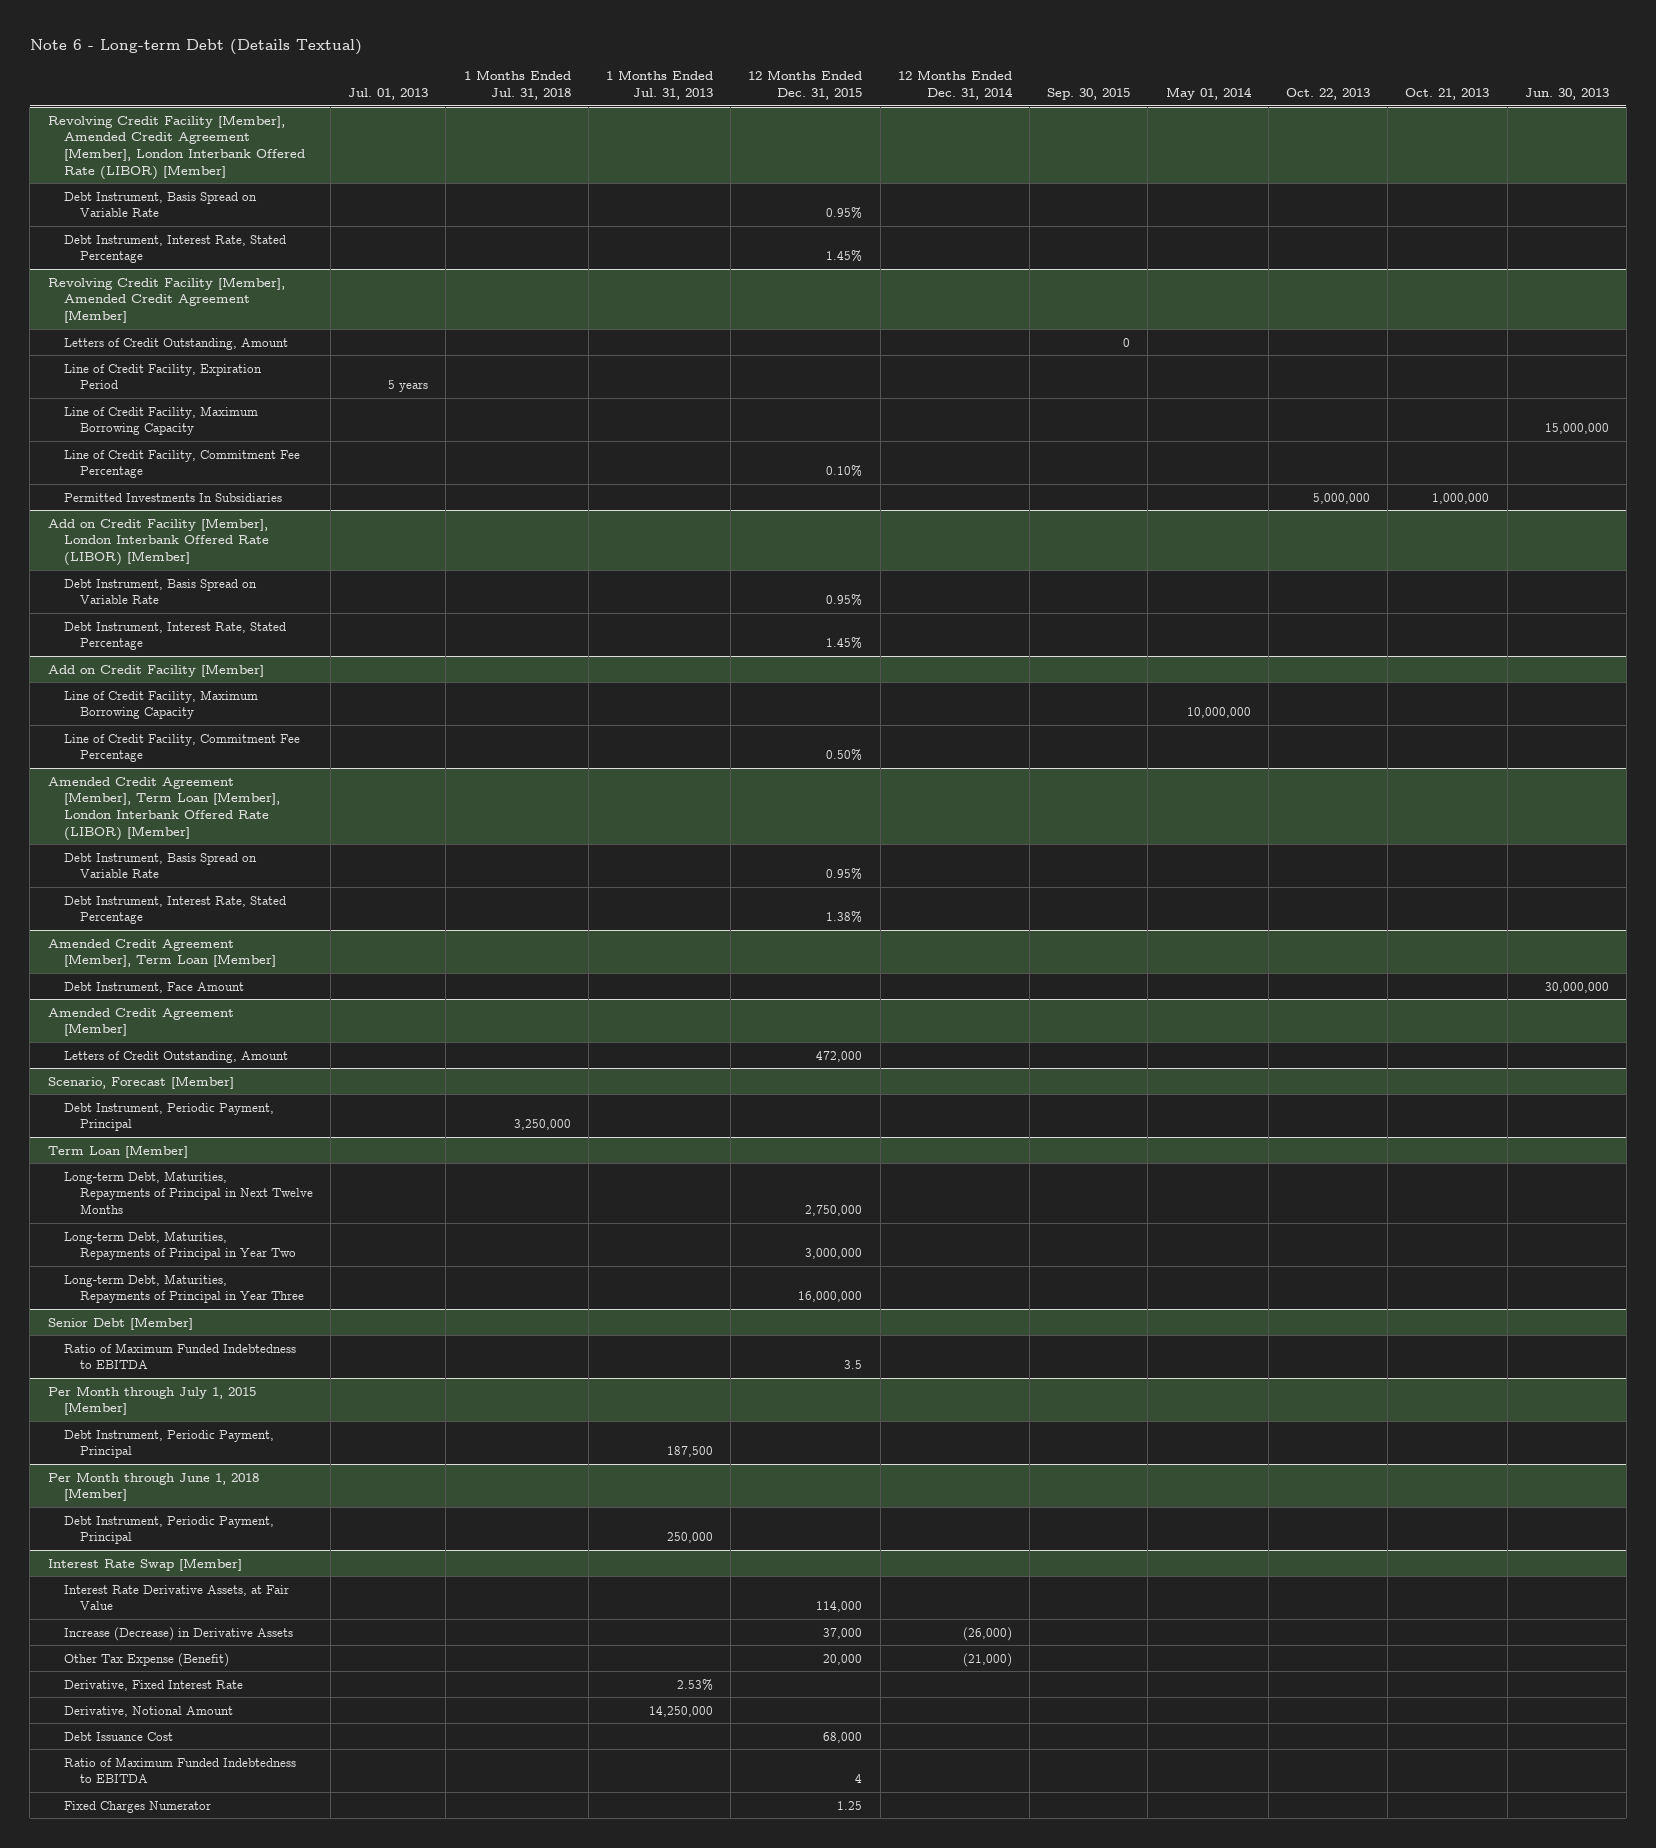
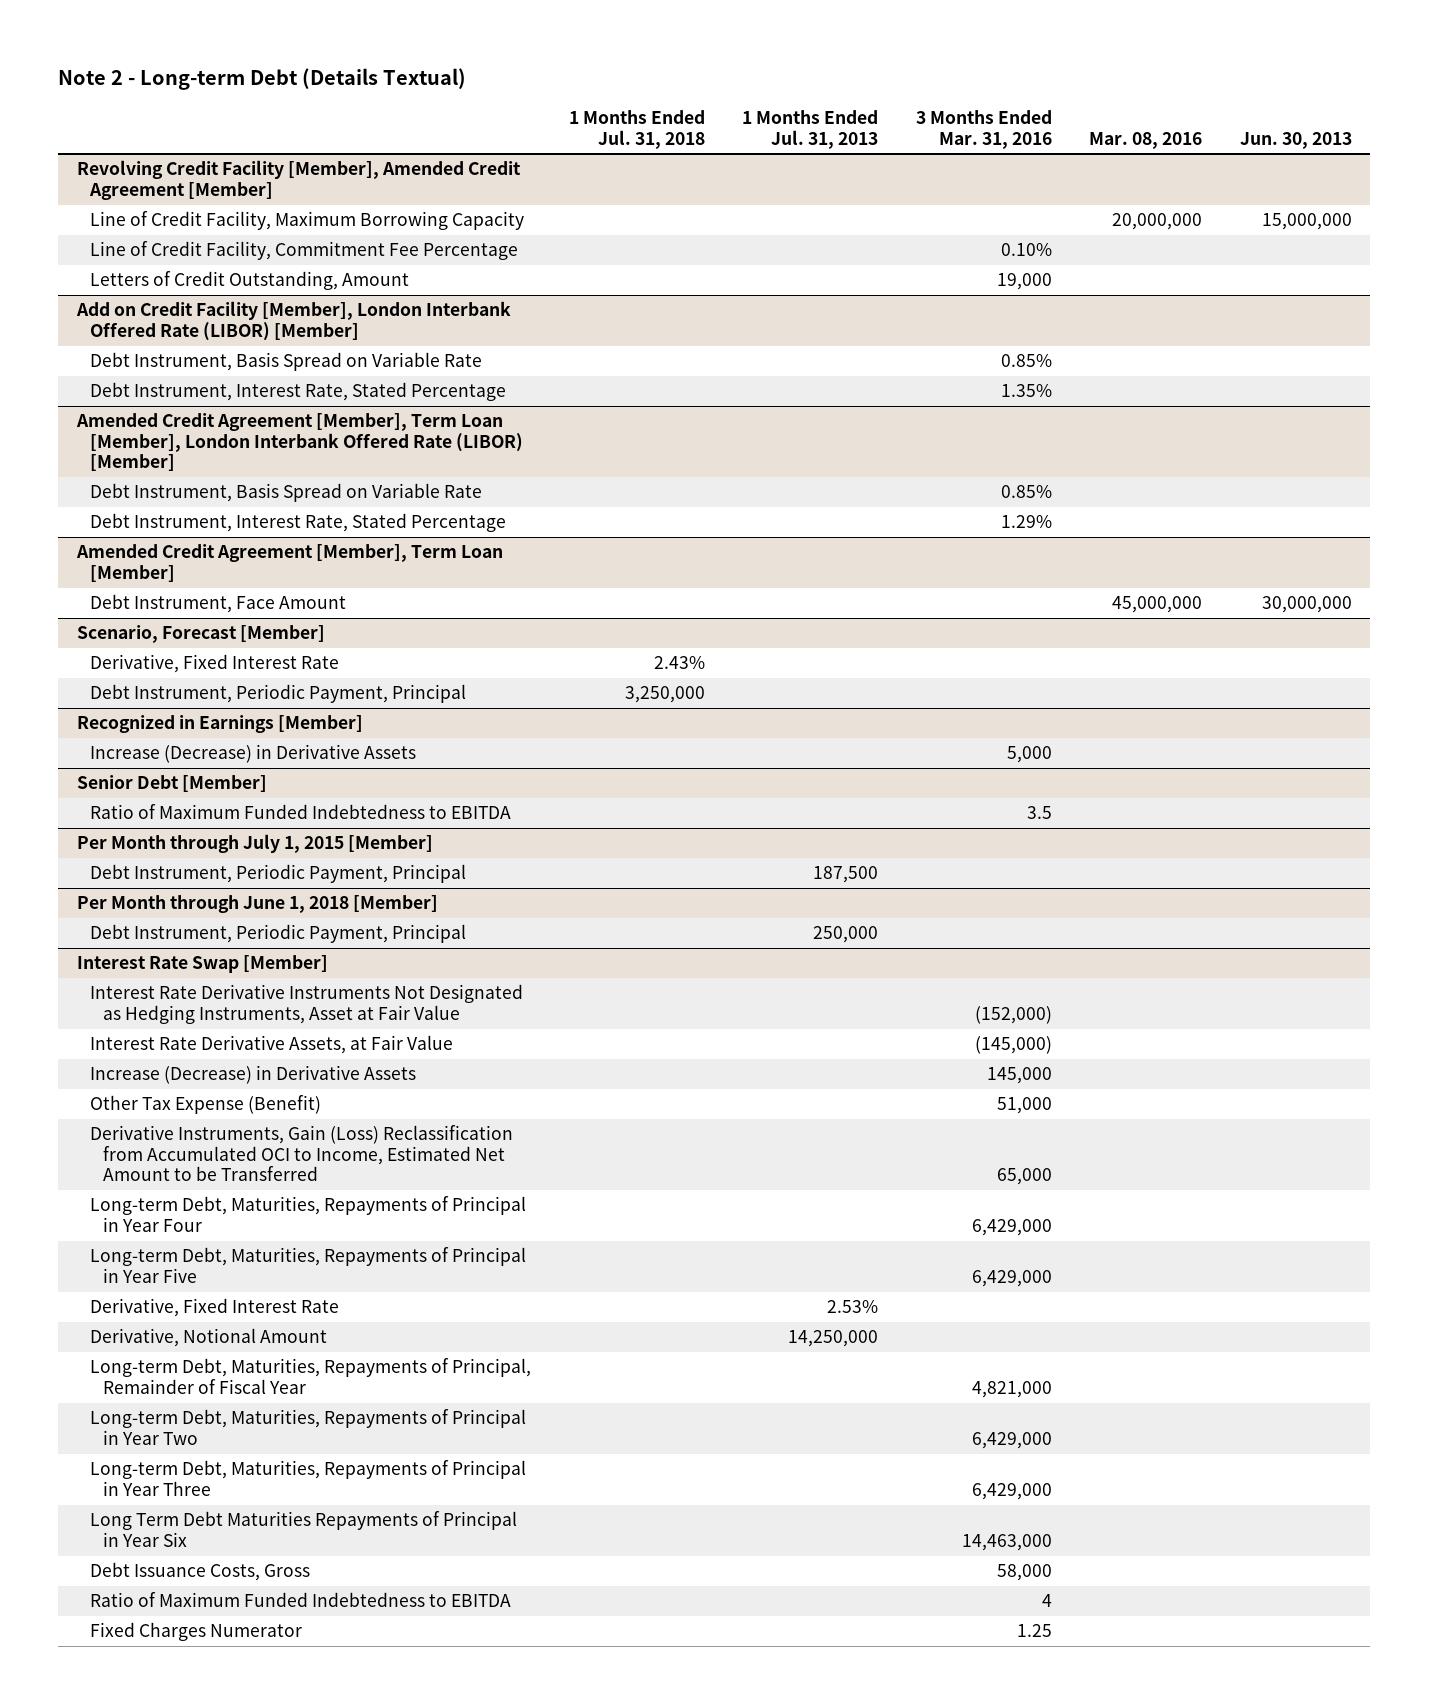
- Note 6 - Long-term Debt (Details Textual)
+ Note 2 - Long-term Debt (Details Textual)
- | Jul. 01, 2013 | 1 Months Ended Jul. 31, 2018 | 1 Months Ended Jul. 31, 2013 | 12 Months Ended Dec. 31, 2015 | 12 Months Ended Dec. 31, 2014 | Sep. 30, 2015 | May 01, 2014 | Oct. 22, 2013 | Oct. 21, 2013 | Jun. 30, 2013
+ | 1 Months Ended Jul. 31, 2018 | 1 Months Ended Jul. 31, 2013 | 3 Months Ended Mar. 31, 2016 | Mar. 08, 2016 | Jun. 30, 2013
- Revolving Credit Facility [Member], Amended Credit Agreement [Member], London Interbank Offered Rate (LIBOR) [Member]
- Debt Instrument, Basis Spread on Variable Rate | | | | 0.95% | | | | | |
- Debt Instrument, Interest Rate, Stated Percentage | | | | 1.45% | | | | | |
@ Revolving Credit Facility [Member], Amended Credit Agreement [Member]
- Line of Credit Facility, Expiration Period | 5 years | | | | | | | | |
- Permitted Investments In Subsidiaries | | | | | | | | 5,000,000 | 1,000,000 |
moved down: Letters of Credit Outstanding, Amount | | | 19,000 | |
- Add on Credit Facility [Member]
- Line of Credit Facility, Maximum Borrowing Capacity | | | | | | | 10,000,000 | | |
- Line of Credit Facility, Commitment Fee Percentage | | | | 0.50% | | | | | |
- Amended Credit Agreement [Member]
- Letters of Credit Outstanding, Amount | | | | 472,000 | | | | | |
@ Scenario, Forecast [Member]
+ Derivative, Fixed Interest Rate | 2.43% | | | |
- Term Loan [Member]
- Long-term Debt, Maturities, Repayments of Principal in Next Twelve Months | | | | 2,750,000 | | | | | |
- Long-term Debt, Maturities, Repayments of Principal in Year Two | | | | 3,000,000 | | | | | |
- Long-term Debt, Maturities, Repayments of Principal in Year Three | | | | 16,000,000 | | | | | |
+ Recognized in Earnings [Member]
+ Increase (Decrease) in Derivative Assets | | | 5,000 | |
@ Interest Rate Swap [Member]
+ Interest Rate Derivative Instruments Not Designated as Hedging Instruments, Asset at Fair Value | | | (152,000) | |
+ Derivative Instruments, Gain (Loss) Reclassification from Accumulated OCI to Income, Estimated Net Amount to be Transferred | | | 65,000 | |
+ Long-term Debt, Maturities, Repayments of Principal in Year Four | | | 6,429,000 | |
+ Long-term Debt, Maturities, Repayments of Principal in Year Five | | | 6,429,000 | |
- Debt Issuance Cost | | | | 68,000 | | | | | |
+ Long-term Debt, Maturities, Repayments of Principal, Remainder of Fiscal Year | | | 4,821,000 | |
+ Long-term Debt, Maturities, Repayments of Principal in Year Two | | | 6,429,000 | |
+ Long-term Debt, Maturities, Repayments of Principal in Year Three | | | 6,429,000 | |
+ Long Term Debt Maturities Repayments of Principal in Year Six | | | 14,463,000 | |
+ Debt Issuance Costs, Gross | | | 58,000 | |

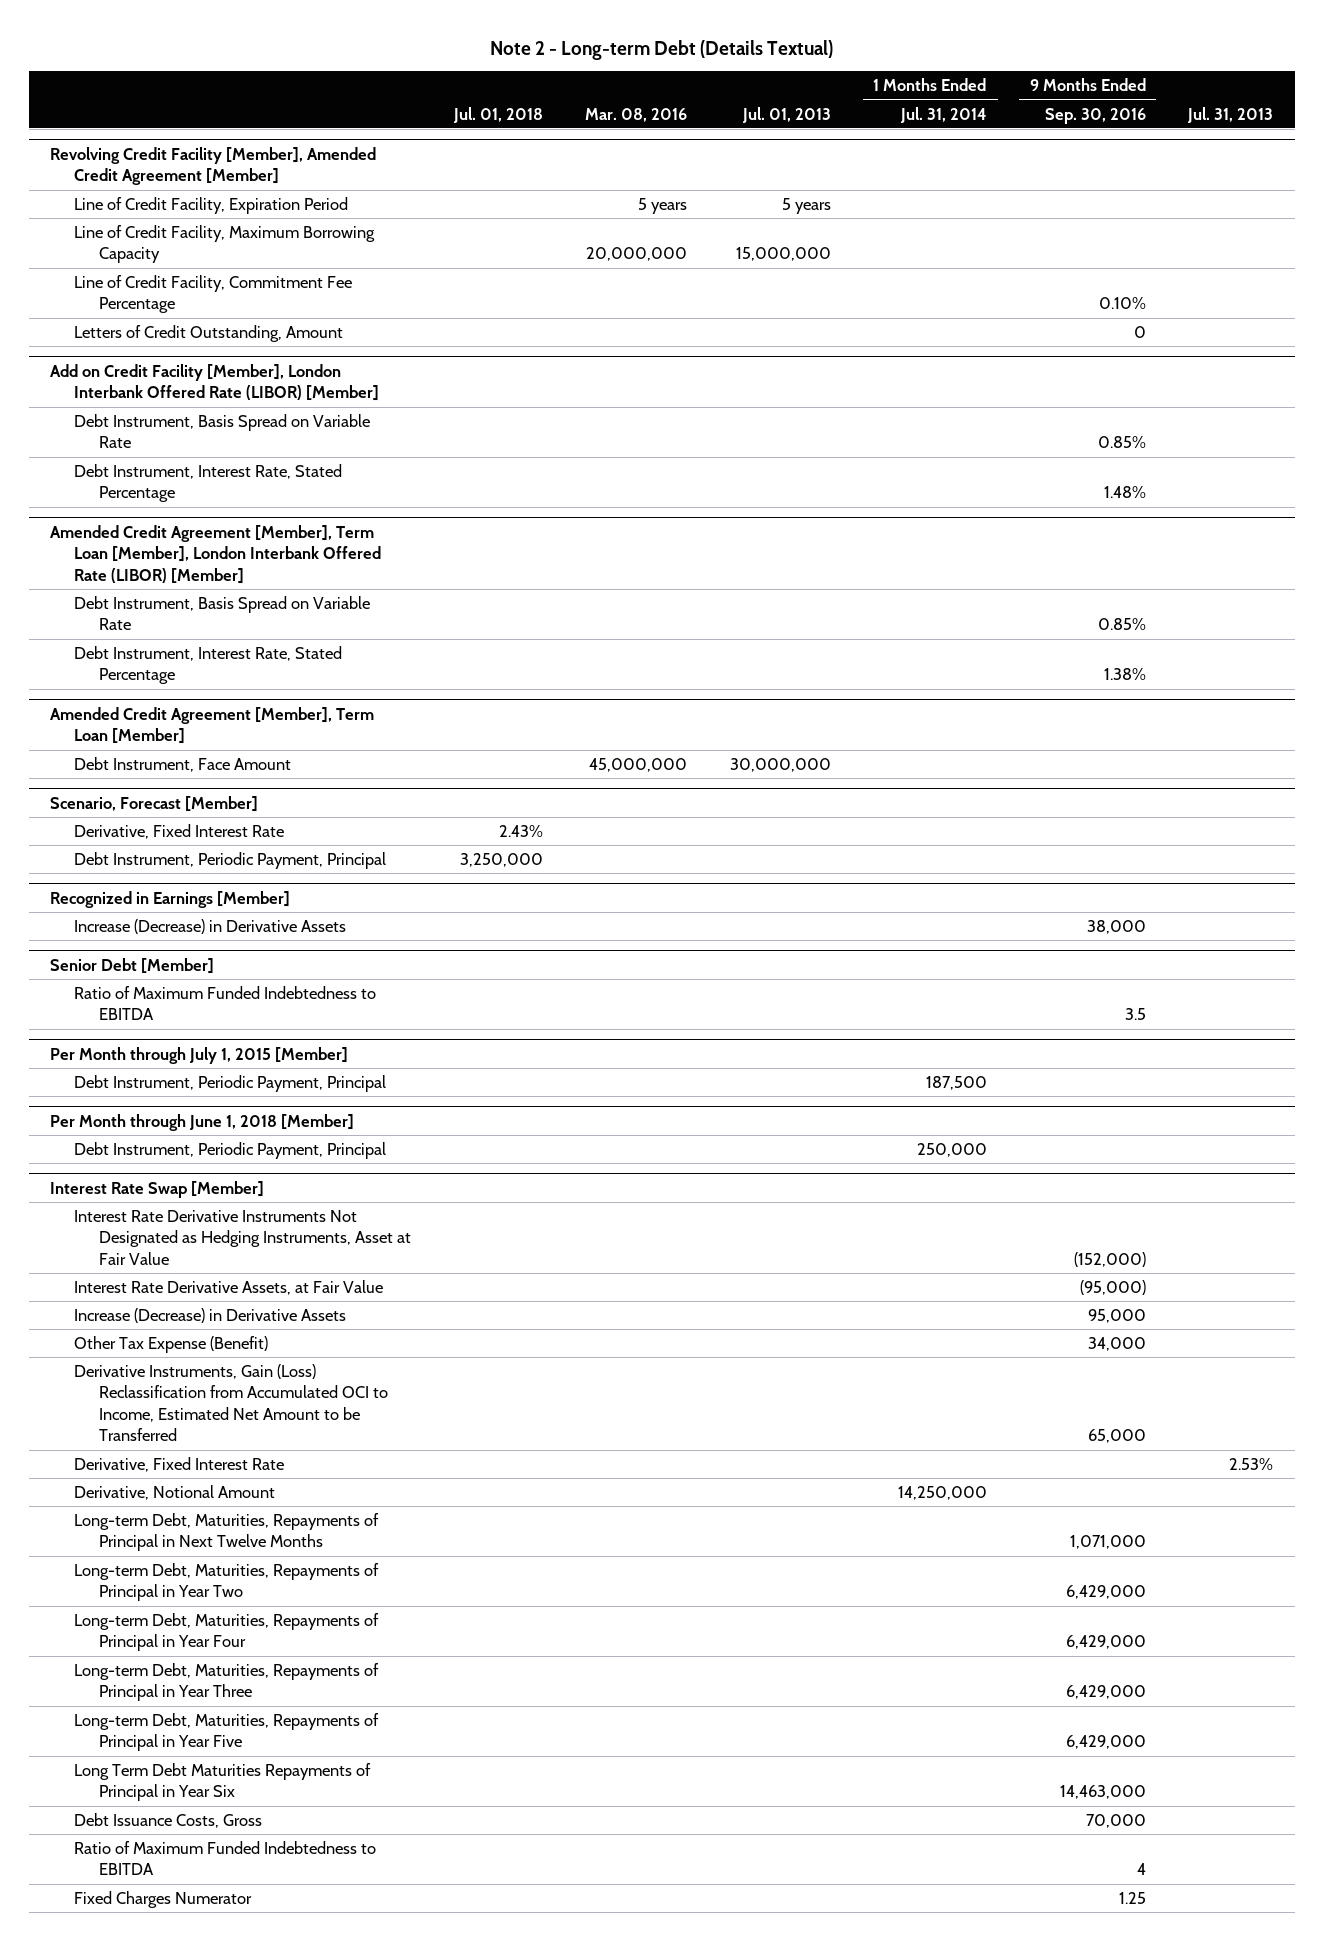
- | 1 Months Ended Jul. 31, 2018 | 1 Months Ended Jul. 31, 2013 | 3 Months Ended Mar. 31, 2016 | Mar. 08, 2016 | Jun. 30, 2013
+ | Jul. 01, 2018 | Mar. 08, 2016 | Jul. 01, 2013 | 1 Months Ended Jul. 31, 2014 | 9 Months Ended Sep. 30, 2016 | Jul. 31, 2013
@ Revolving Credit Facility [Member], Amended Credit Agreement [Member]
+ Line of Credit Facility, Expiration Period | | 5 years | 5 years | | |
@ Interest Rate Swap [Member]
- Long-term Debt, Maturities, Repayments of Principal, Remainder of Fiscal Year | | | 4,821,000 | |
+ Long-term Debt, Maturities, Repayments of Principal in Next Twelve Months | | | | | 1,071,000 |
moved down: Long-term Debt, Maturities, Repayments of Principal in Year Four | | | | | 6,429,000 |
moved down: Long-term Debt, Maturities, Repayments of Principal in Year Five | | | | | 6,429,000 |

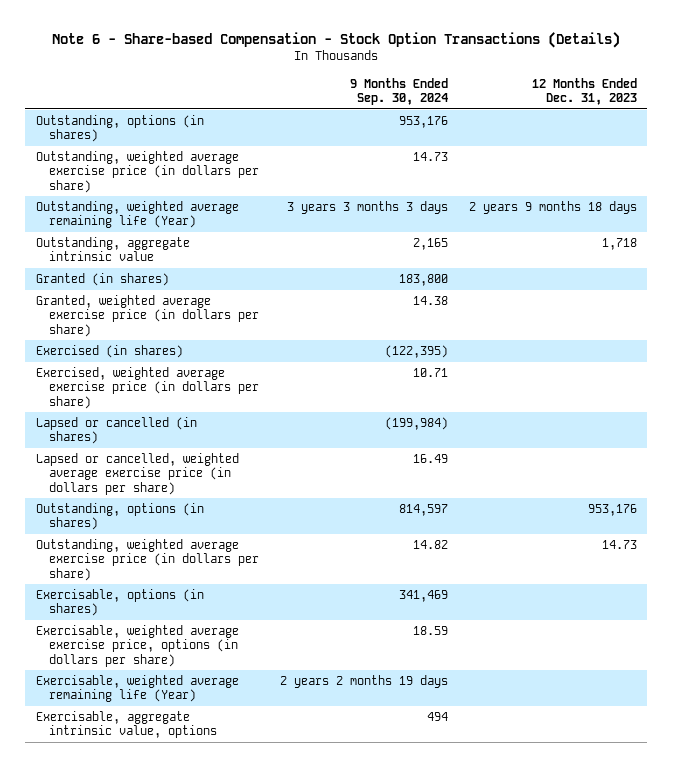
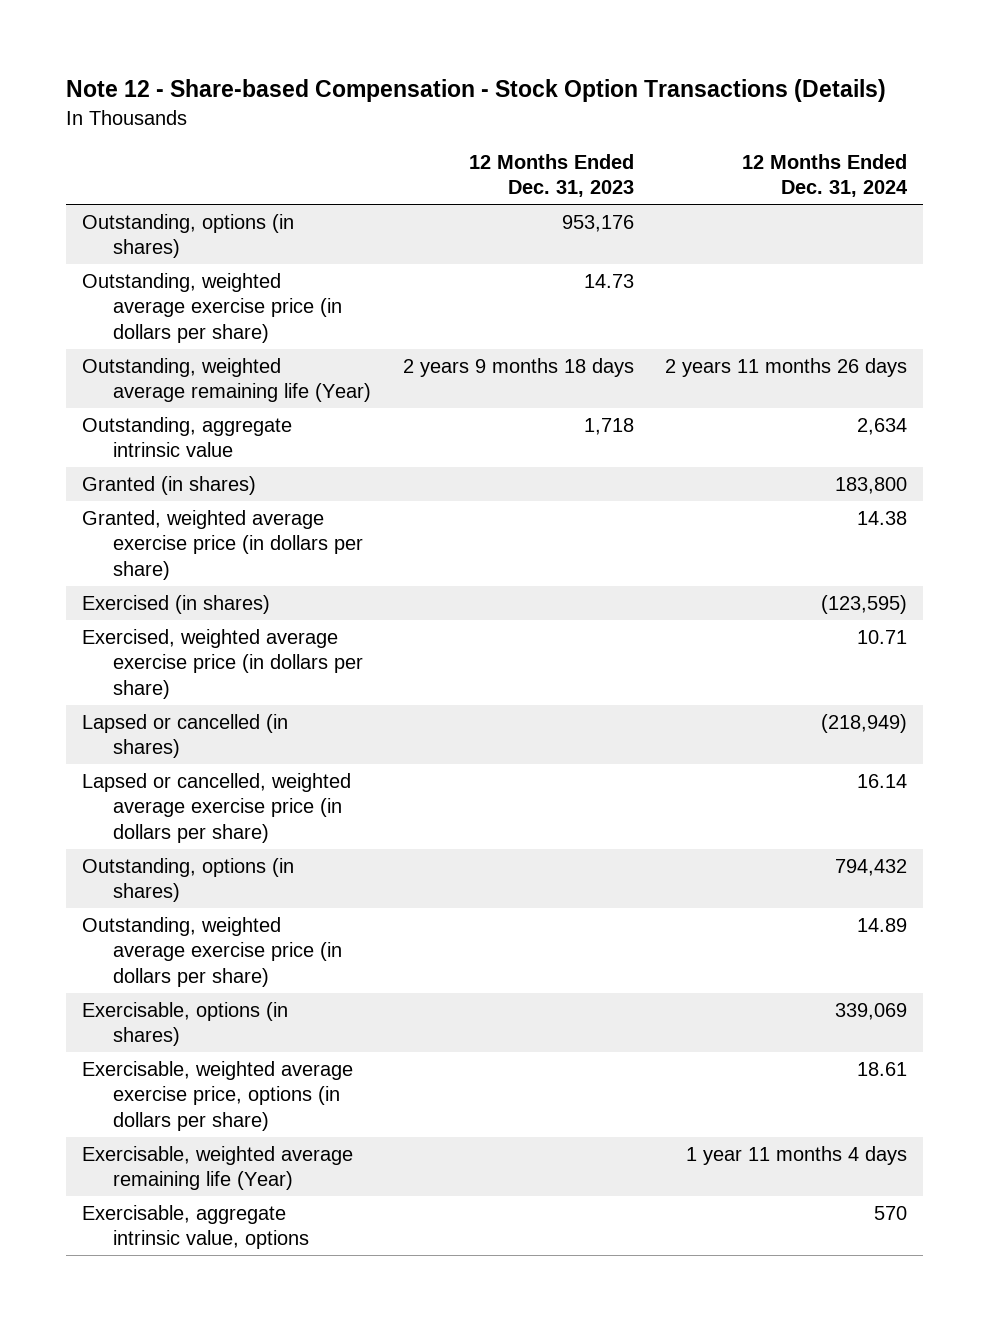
- Note 6 - Share-based Compensation - Stock Option Transactions (Details)
+ Note 12 - Share-based Compensation - Stock Option Transactions (Details)
- | 9 Months Ended Sep. 30, 2024 | 12 Months Ended Dec. 31, 2023
+ | 12 Months Ended Dec. 31, 2023 | 12 Months Ended Dec. 31, 2024
moved up: Outstanding, options (in shares) | 953,176 |
moved up: Outstanding, weighted average exercise price (in dollars per share) | 14.73 |
moved down: Outstanding, options (in shares) | | 794,432
moved down: Outstanding, weighted average exercise price (in dollars per share) | | 14.89

